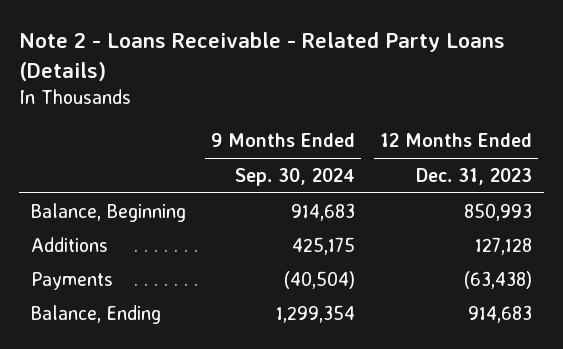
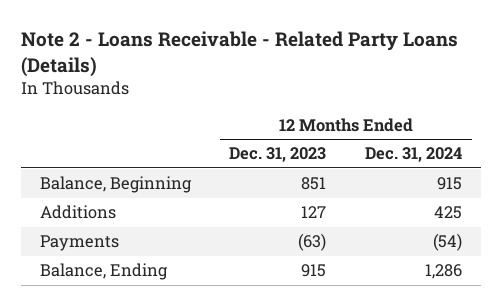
- | 9 Months Ended Sep. 30, 2024 | 12 Months Ended Dec. 31, 2023
+ | 12 Months Ended Dec. 31, 2023 | 12 Months Ended Dec. 31, 2024
- Balance, Beginning | 914,683 | 850,993
- Additions | 425,175 | 127,128
- Payments | (40,504) | (63,438)
- Balance, Ending | 1,299,354 | 914,683
+ Balance, Beginning | 851 | 915
+ Additions | 127 | 425
+ Payments | (63) | (54)
+ Balance, Ending | 915 | 1,286

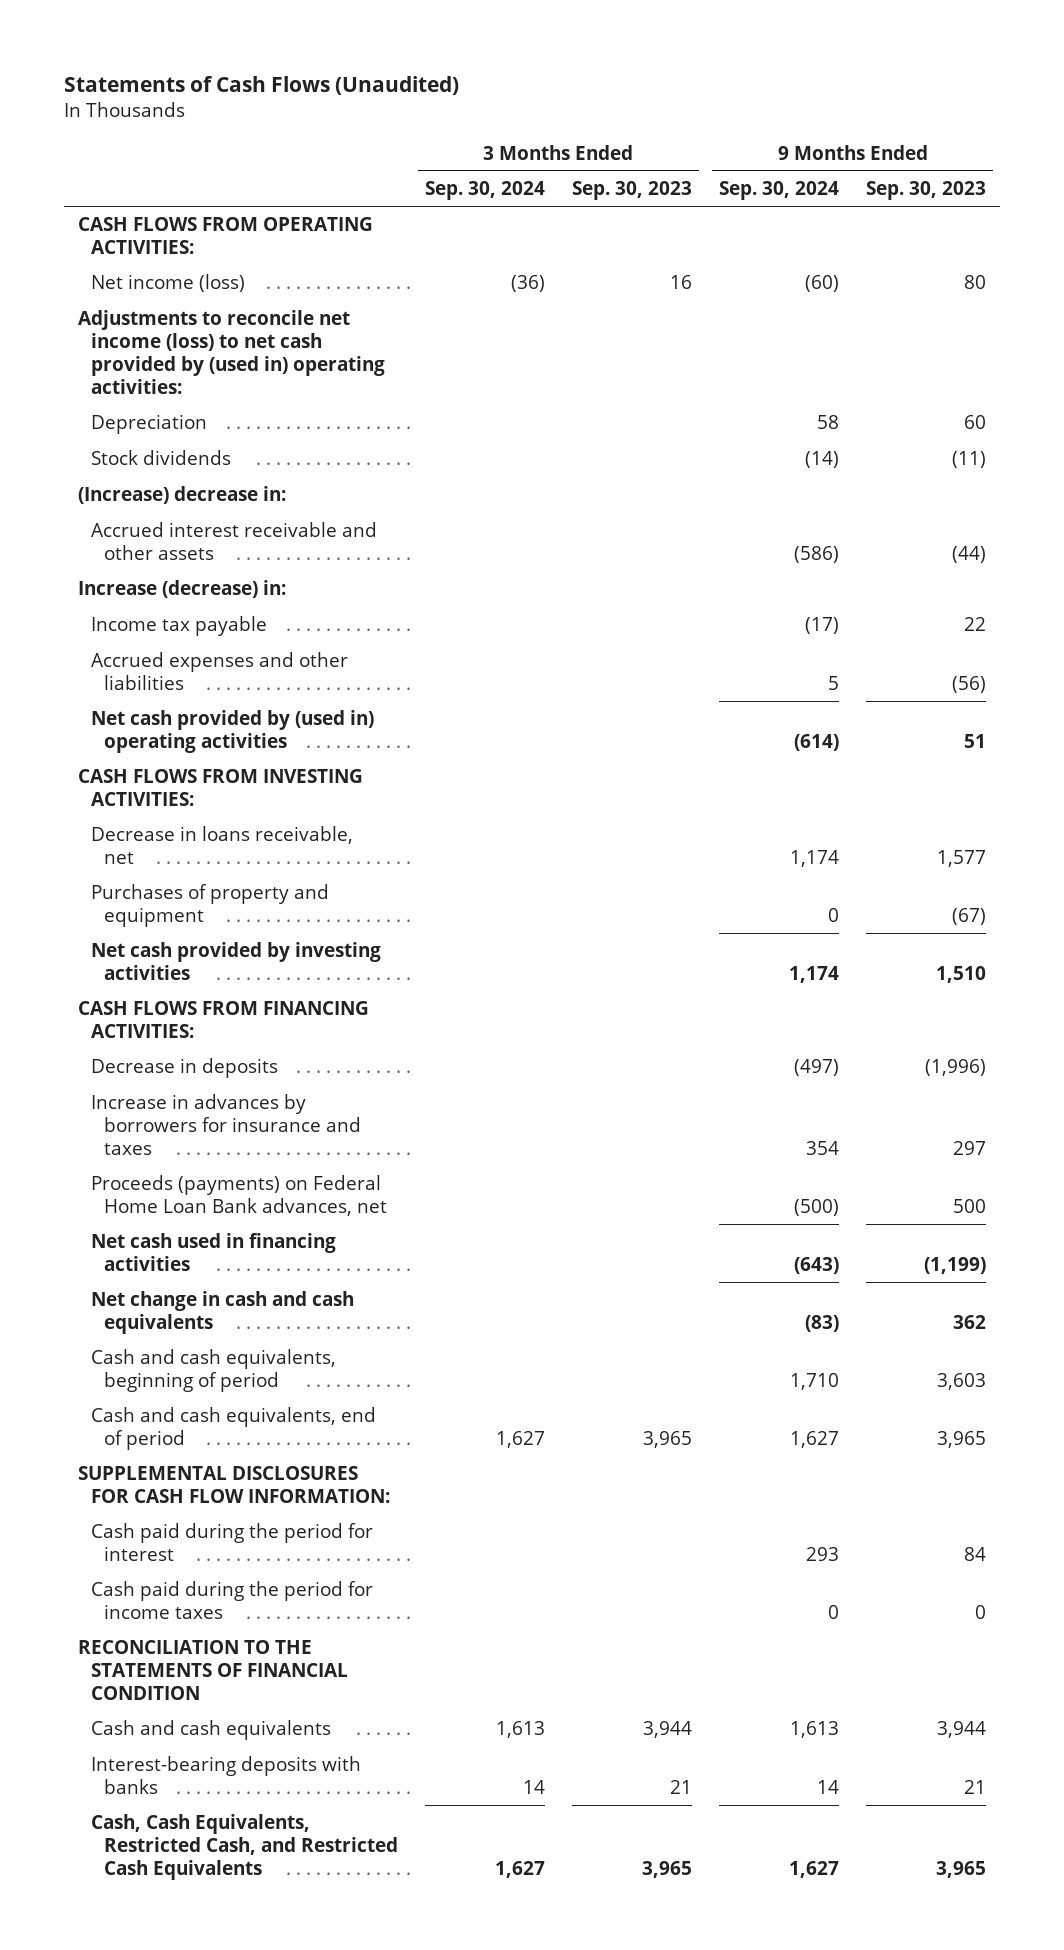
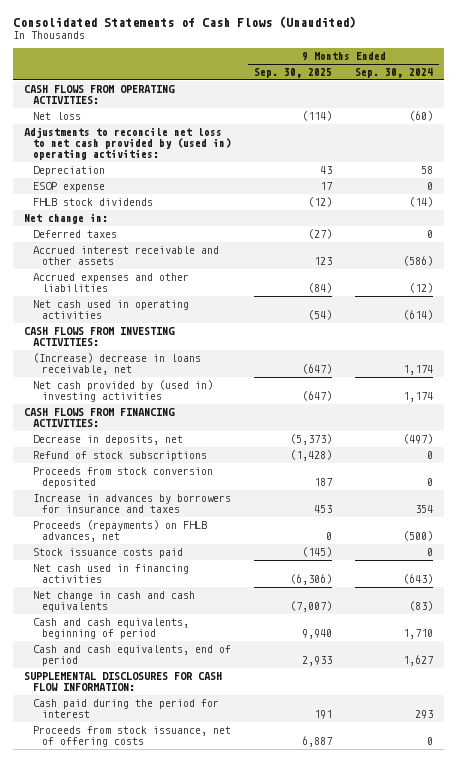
- Statements of Cash Flows (Unaudited)
+ Consolidated Statements of Cash Flows (Unaudited)
- | 3 Months Ended Sep. 30, 2024 | 3 Months Ended Sep. 30, 2023 | 9 Months Ended Sep. 30, 2024 | 9 Months Ended Sep. 30, 2023
+ | 9 Months Ended Sep. 30, 2025 | 9 Months Ended Sep. 30, 2024
- Net income (loss) | (36) | 16 | (60) | 80
- Adjustments to reconcile net income (loss) to net cash provided by (used in) operating activities:
+ Net loss | (114) | (60)
+ Adjustments to reconcile net loss to net cash provided by (used in) operating activities:
- Stock dividends | | | (14) | (11)
- (Increase) decrease in:
+ ESOP expense | 17 | 0
+ FHLB stock dividends | (12) | (14)
+ Net change in:
+ Deferred taxes | (27) | 0
- Increase (decrease) in:
- Income tax payable | | | (17) | 22
- Accrued expenses and other liabilities | | | 5 | (56)
- Net cash provided by (used in) operating activities | | | (614) | 51
+ Accrued expenses and other liabilities | (84) | (12)
+ Net cash used in operating activities | (54) | (614)
- Decrease in loans receivable, net | | | 1,174 | 1,577
- Purchases of property and equipment | | | 0 | (67)
- Net cash provided by investing activities | | | 1,174 | 1,510
+ (Increase) decrease in loans receivable, net | (647) | 1,174
+ Net cash provided by (used in) investing activities | (647) | 1,174
- Decrease in deposits | | | (497) | (1,996)
+ Decrease in deposits, net | (5,373) | (497)
+ Refund of stock subscriptions | (1,428) | 0
+ Proceeds from stock conversion deposited | 187 | 0
- Proceeds (payments) on Federal Home Loan Bank advances, net | | | (500) | 500
+ Proceeds (repayments) on FHLB advances, net | 0 | (500)
+ Stock issuance costs paid | (145) | 0
- Cash paid during the period for income taxes | | | 0 | 0
- RECONCILIATION TO THE STATEMENTS OF FINANCIAL CONDITION
- Cash and cash equivalents | 1,613 | 3,944 | 1,613 | 3,944
- Interest-bearing deposits with banks | 14 | 21 | 14 | 21
- Cash, Cash Equivalents, Restricted Cash, and Restricted Cash Equivalents | 1,627 | 3,965 | 1,627 | 3,965
+ Proceeds from stock issuance, net of offering costs | 6,887 | 0

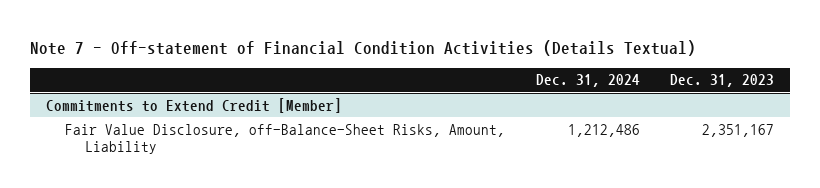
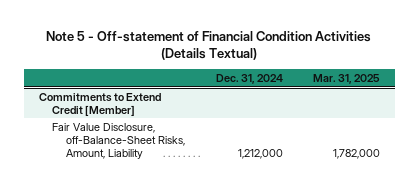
- Note 7 - Off-statement of Financial Condition Activities (Details Textual)
+ Note 5 - Off-statement of Financial Condition Activities (Details Textual)
- | Dec. 31, 2024 | Dec. 31, 2023
+ | Dec. 31, 2024 | Mar. 31, 2025
@ Commitments to Extend Credit [Member]
- Fair Value Disclosure, off-Balance-Sheet Risks, Amount, Liability | 1,212,486 | 2,351,167
+ Fair Value Disclosure, off-Balance-Sheet Risks, Amount, Liability | 1,212,000 | 1,782,000

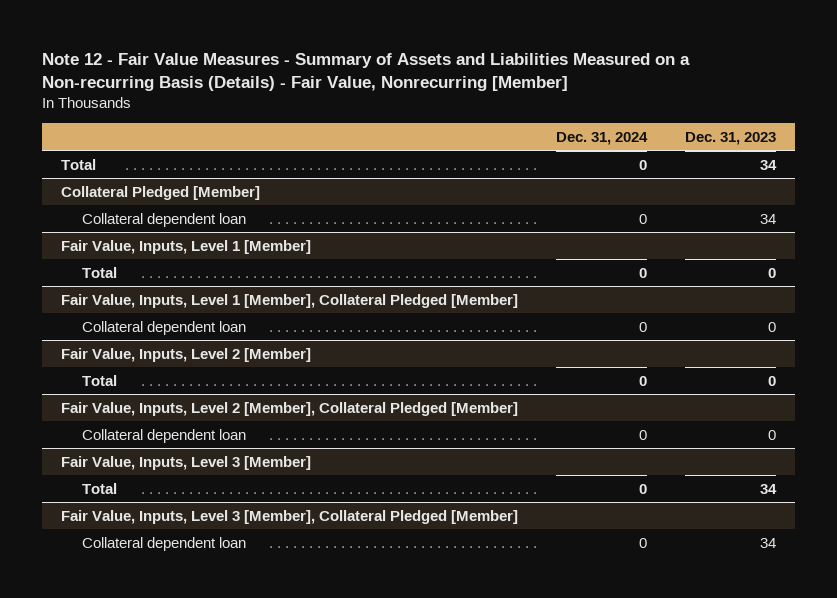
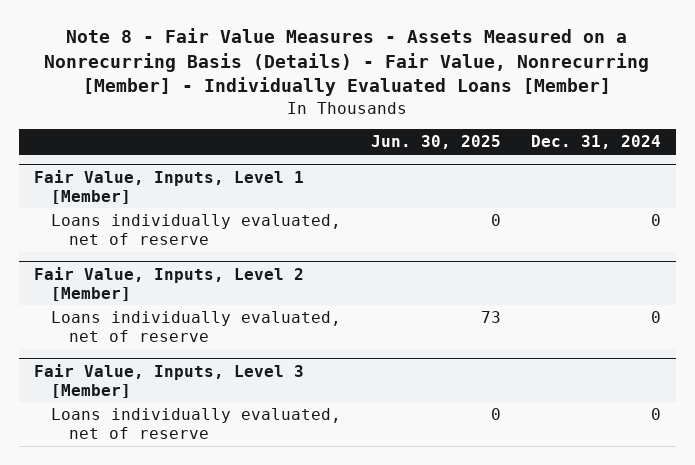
- Note 12 - Fair Value Measures - Summary of Assets and Liabilities Measured on a Non-recurring Basis (Details) - Fair Value, Nonrecurring [Member]
+ Note 8 - Fair Value Measures - Assets Measured on a Nonrecurring Basis (Details) - Fair Value, Nonrecurring [Member] - Individually Evaluated Loans [Member]
- | Dec. 31, 2024 | Dec. 31, 2023
+ | Jun. 30, 2025 | Dec. 31, 2024
- Total | 0 | 34
- Collateral Pledged [Member]
- Collateral dependent loan | 0 | 34
@ Fair Value, Inputs, Level 1 [Member]
- Total | 0 | 0
- Fair Value, Inputs, Level 1 [Member], Collateral Pledged [Member]
- Collateral dependent loan | 0 | 0
@ Fair Value, Inputs, Level 1 [Member]
+ Loans individually evaluated, net of reserve | 0 | 0
@ Fair Value, Inputs, Level 2 [Member]
- Total | 0 | 0
- Fair Value, Inputs, Level 2 [Member], Collateral Pledged [Member]
- Collateral dependent loan | 0 | 0
@ Fair Value, Inputs, Level 2 [Member]
+ Loans individually evaluated, net of reserve | 73 | 0
@ Fair Value, Inputs, Level 3 [Member]
- Total | 0 | 34
- Fair Value, Inputs, Level 3 [Member], Collateral Pledged [Member]
- Collateral dependent loan | 0 | 34
@ Fair Value, Inputs, Level 3 [Member]
+ Loans individually evaluated, net of reserve | 0 | 0

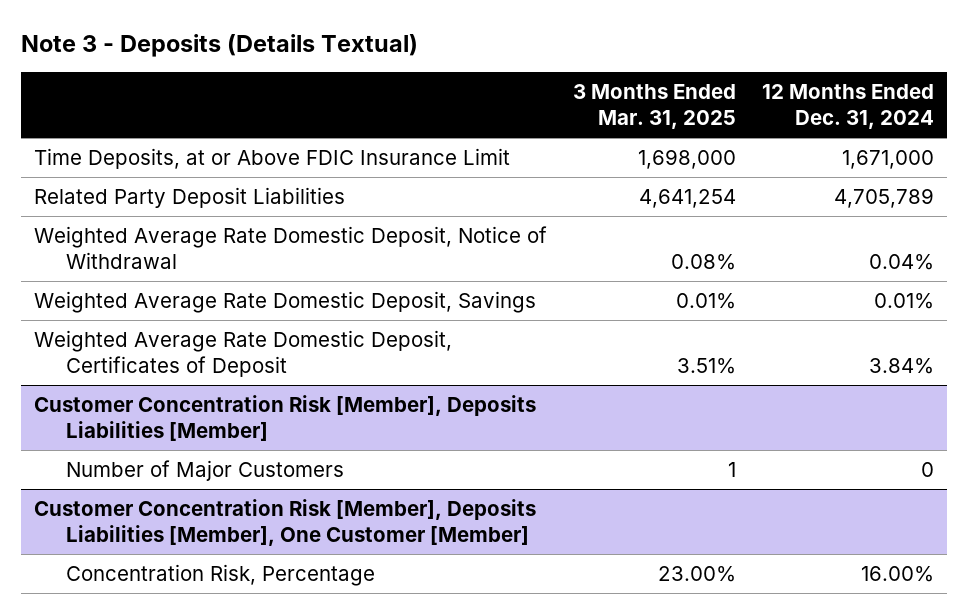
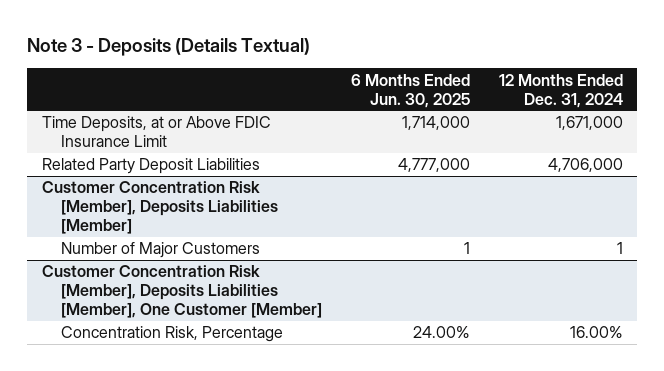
- | 3 Months Ended Mar. 31, 2025 | 12 Months Ended Dec. 31, 2024
+ | 6 Months Ended Jun. 30, 2025 | 12 Months Ended Dec. 31, 2024
- Related Party Deposit Liabilities | 4,641,254 | 4,705,789
- Weighted Average Rate Domestic Deposit, Notice of Withdrawal | 0.08% | 0.04%
- Weighted Average Rate Domestic Deposit, Savings | 0.01% | 0.01%
- Weighted Average Rate Domestic Deposit, Certificates of Deposit | 3.51% | 3.84%
+ Related Party Deposit Liabilities | 4,777,000 | 4,706,000
@ Customer Concentration Risk [Member], Deposits Liabilities [Member]
- Number of Major Customers | 1 | 0
+ Number of Major Customers | 1 | 1

